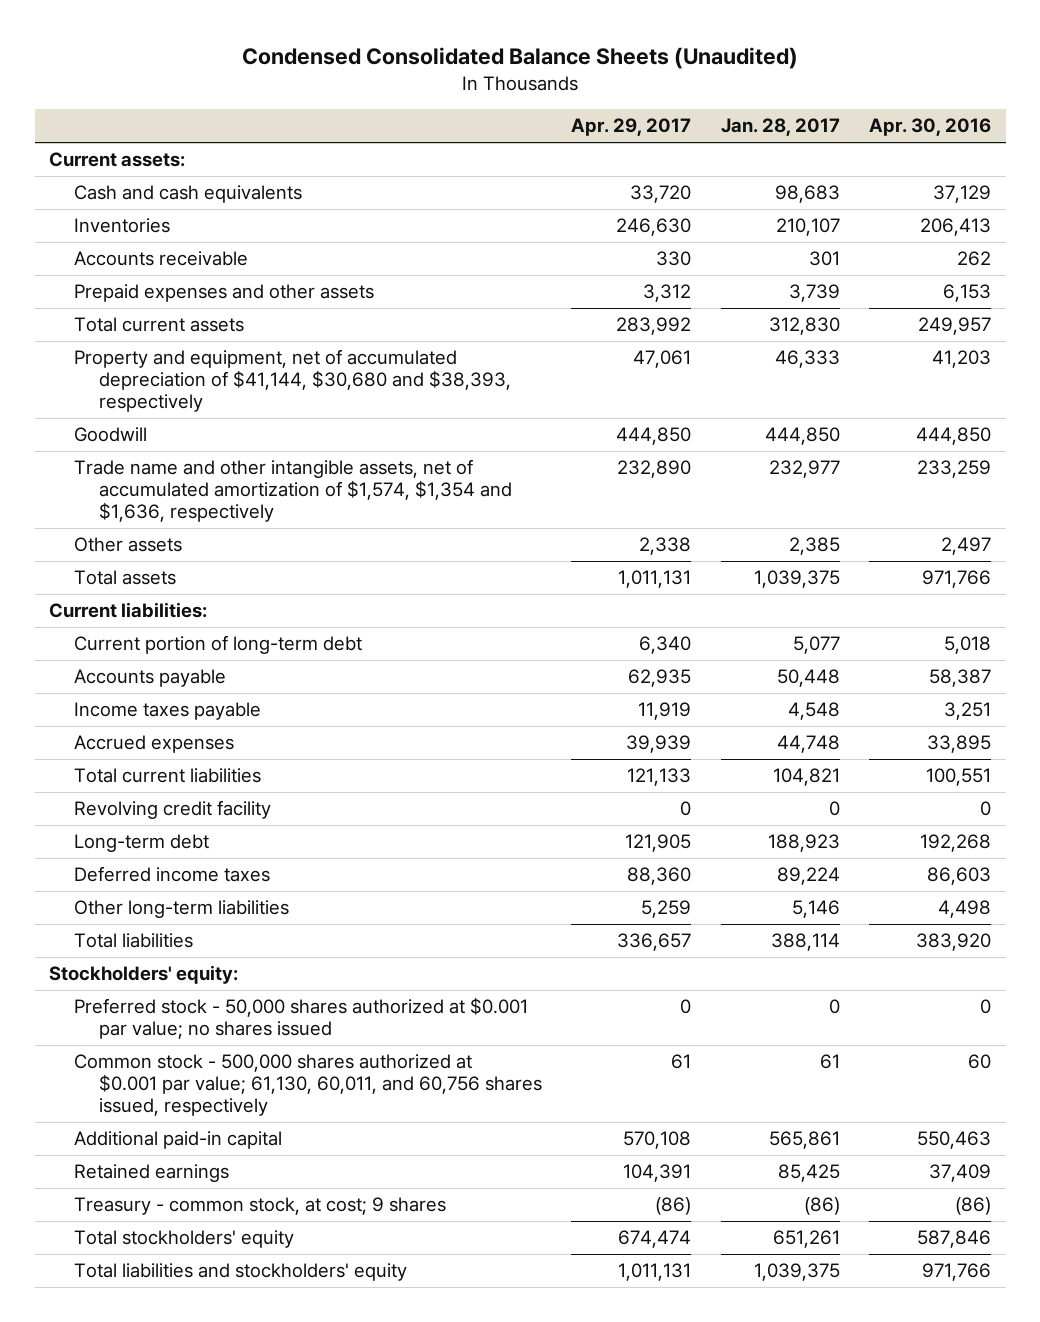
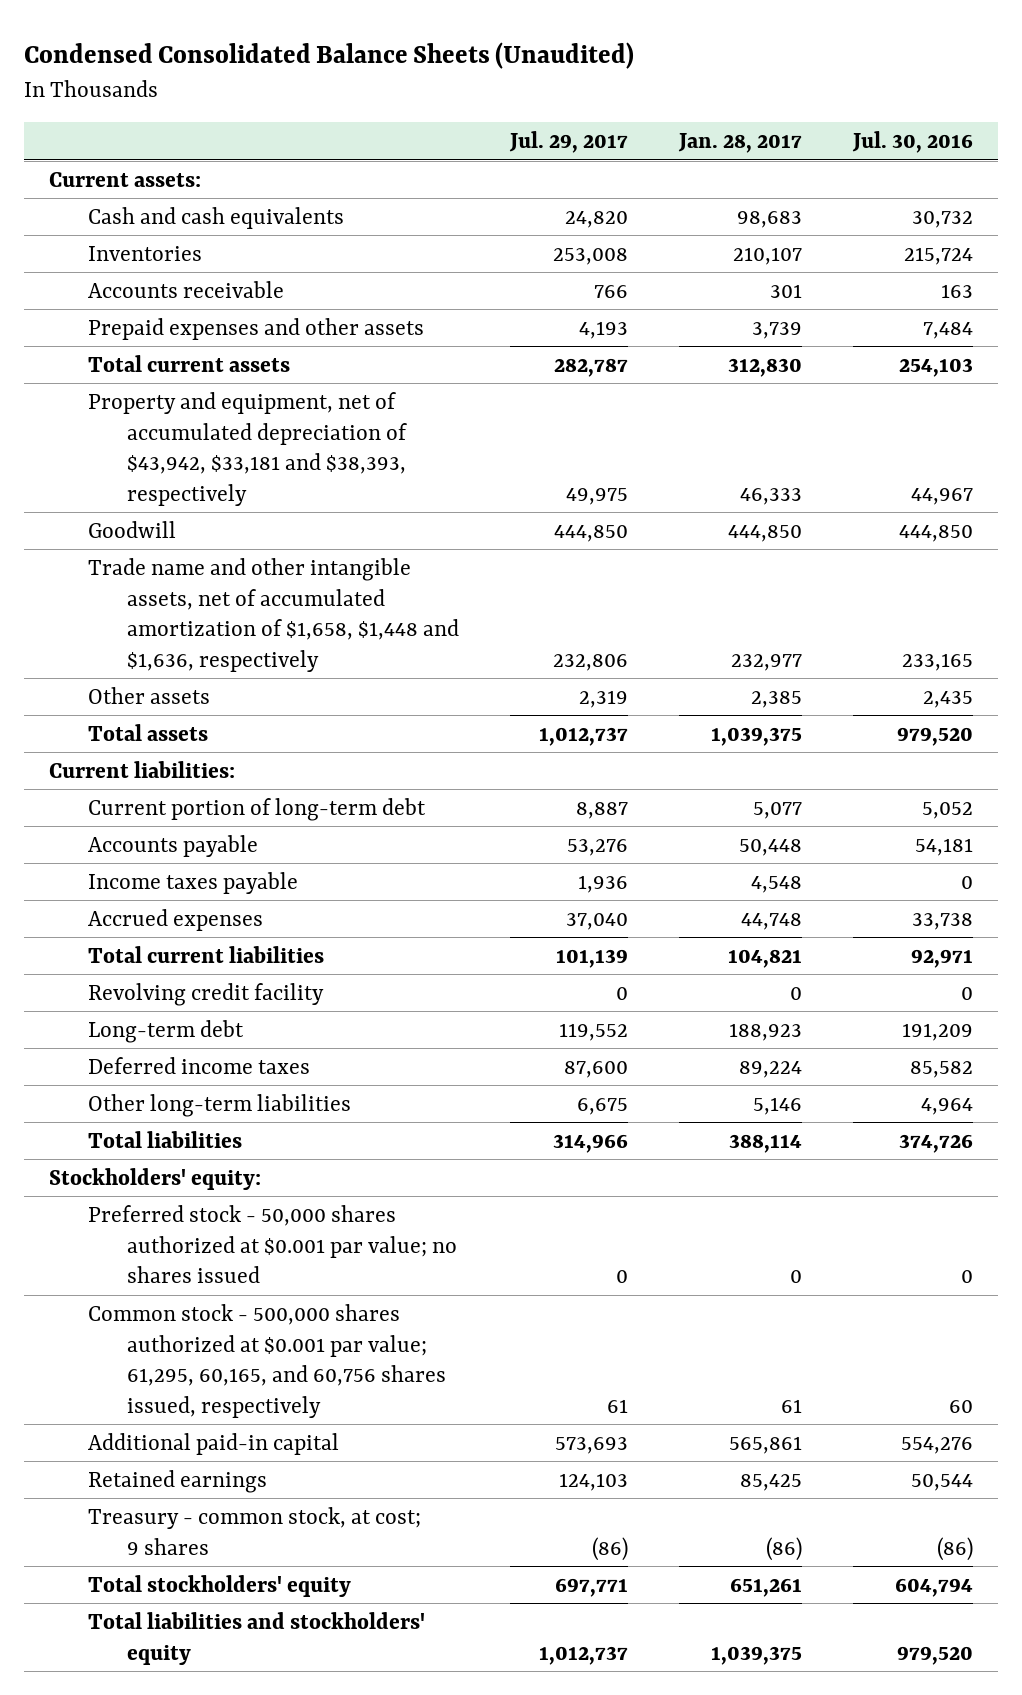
- | Apr. 29, 2017 | Jan. 28, 2017 | Apr. 30, 2016
+ | Jul. 29, 2017 | Jan. 28, 2017 | Jul. 30, 2016
- Property and equipment, net of accumulated depreciation of $41,144, $30,680 and $38,393, respectively | 47,061 | 46,333 | 41,203
+ Property and equipment, net of accumulated depreciation of $43,942, $33,181 and $38,393, respectively | 49,975 | 46,333 | 44,967
- Trade name and other intangible assets, net of accumulated amortization of $1,574, $1,354 and $1,636, respectively | 232,890 | 232,977 | 233,259
+ Trade name and other intangible assets, net of accumulated amortization of $1,658, $1,448 and $1,636, respectively | 232,806 | 232,977 | 233,165
- Common stock - 500,000 shares authorized at $0.001 par value; 61,130, 60,011, and 60,756 shares issued, respectively | 61 | 61 | 60
+ Common stock - 500,000 shares authorized at $0.001 par value; 61,295, 60,165, and 60,756 shares issued, respectively | 61 | 61 | 60

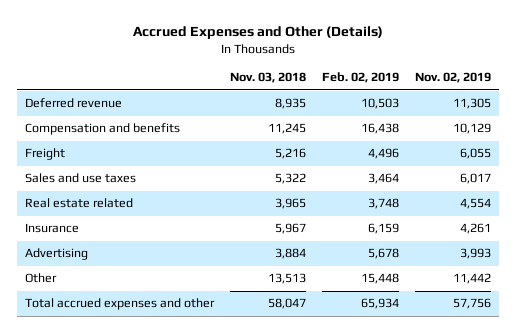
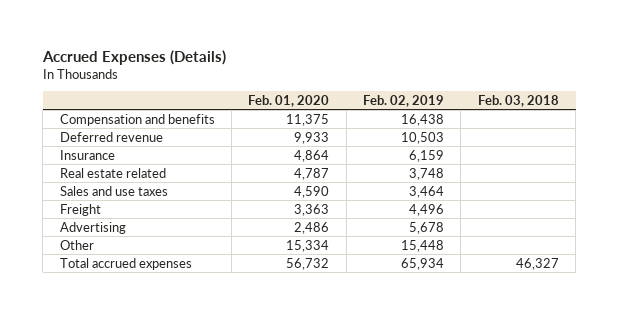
- Accrued Expenses and Other (Details)
+ Accrued Expenses (Details)
- | Nov. 03, 2018 | Feb. 02, 2019 | Nov. 02, 2019
+ | Feb. 01, 2020 | Feb. 02, 2019 | Feb. 03, 2018
moved down: Deferred revenue | 9,933 | 10,503 |
moved down: Real estate related | 4,787 | 3,748 |
moved down: Sales and use taxes | 4,590 | 3,464 |
moved down: Freight | 3,363 | 4,496 |
- Total accrued expenses and other | 58,047 | 65,934 | 57,756
+ Total accrued expenses | 56,732 | 65,934 | 46,327

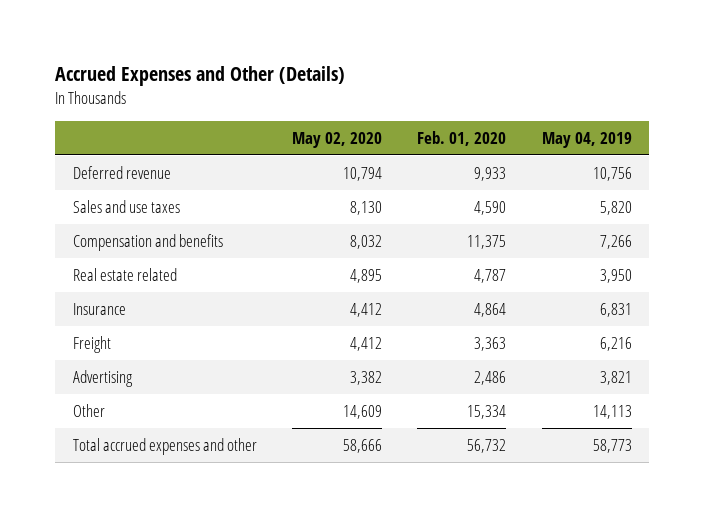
- Accrued Expenses (Details)
+ Accrued Expenses and Other (Details)
- | Feb. 01, 2020 | Feb. 02, 2019 | Feb. 03, 2018
+ | May 02, 2020 | Feb. 01, 2020 | May 04, 2019
moved down: Compensation and benefits | 8,032 | 11,375 | 7,266
moved down: Real estate related | 4,895 | 4,787 | 3,950
moved down: Insurance | 4,412 | 4,864 | 6,831
- Total accrued expenses | 56,732 | 65,934 | 46,327
+ Total accrued expenses and other | 58,666 | 56,732 | 58,773

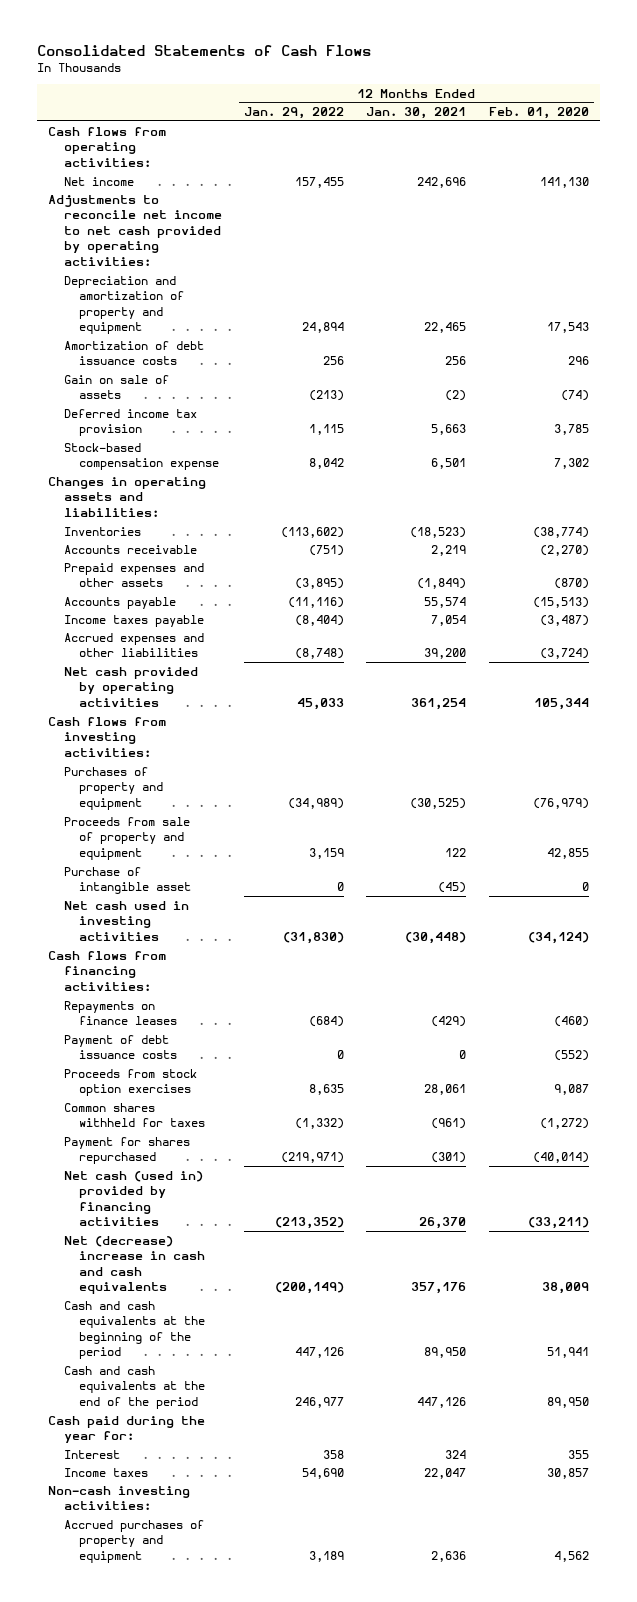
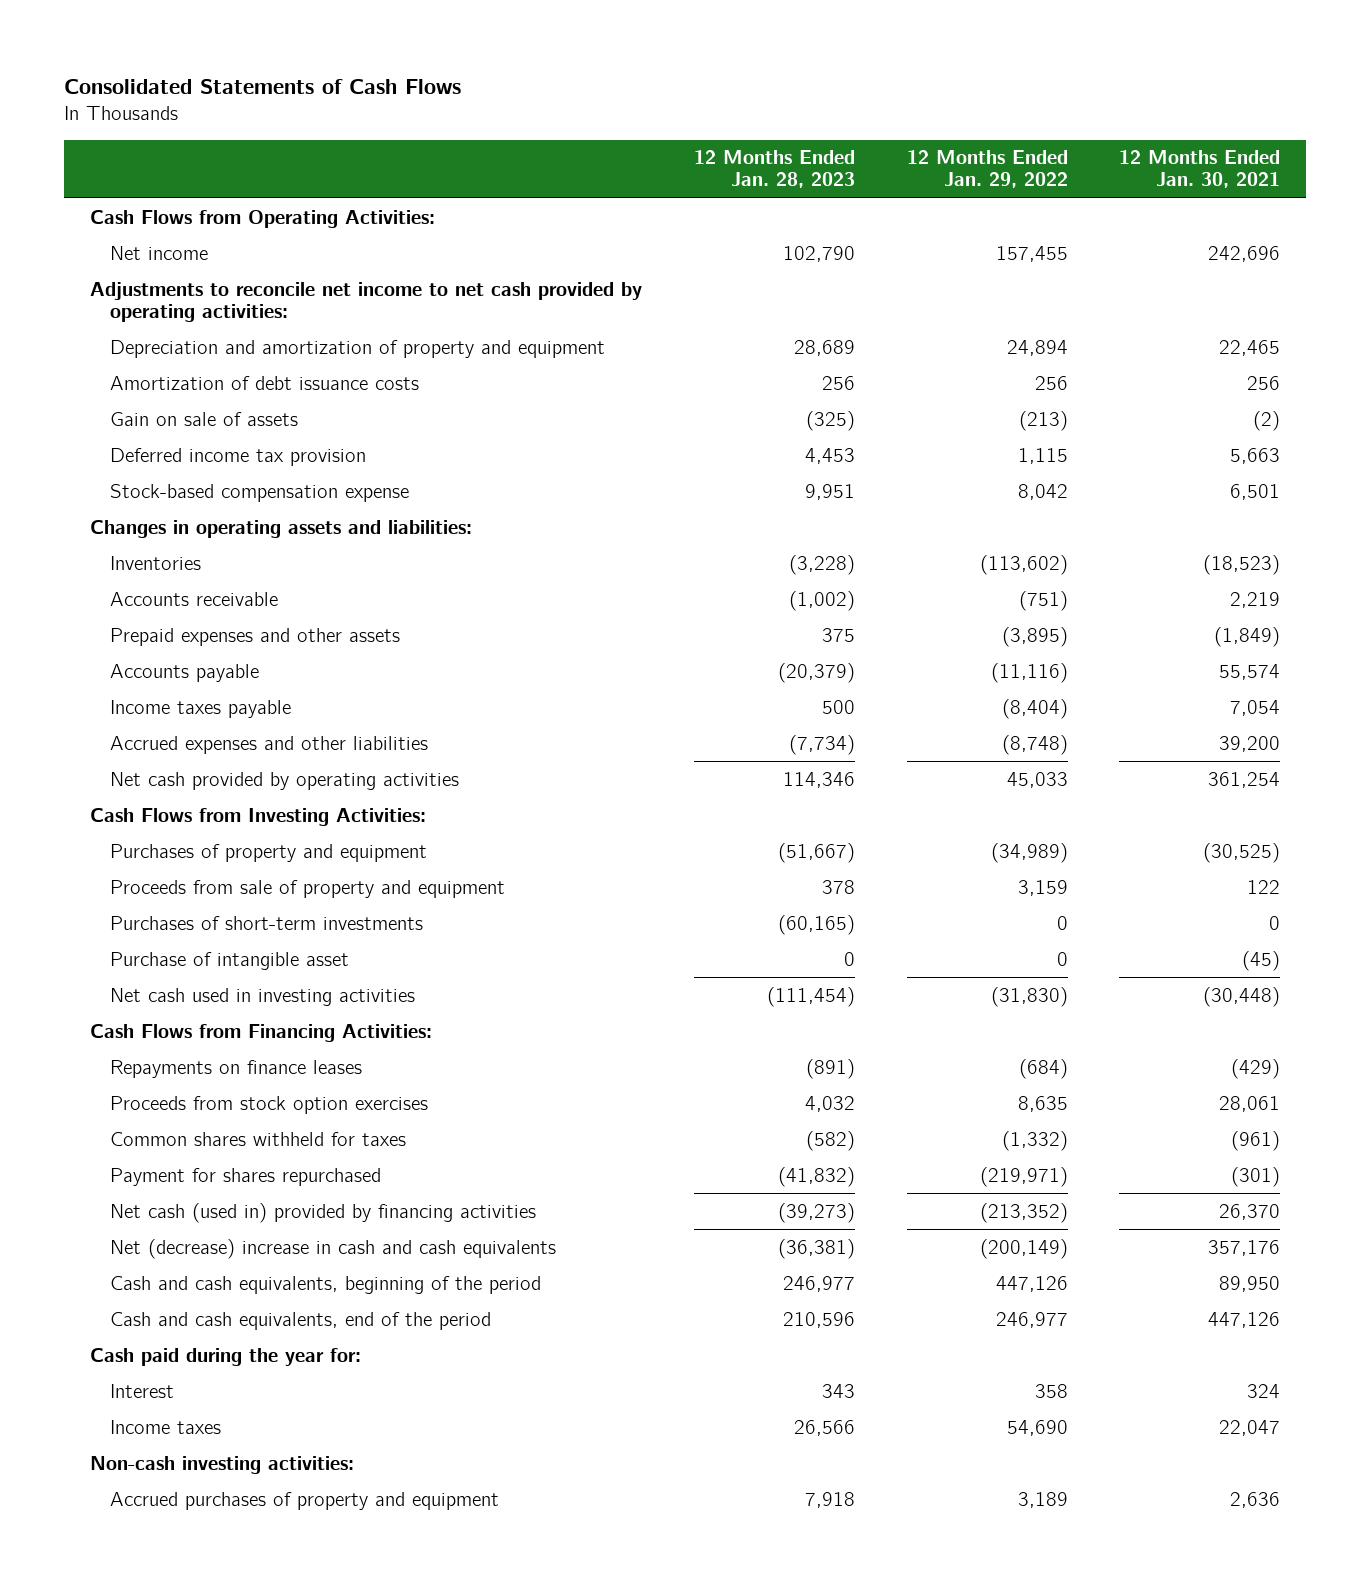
- | 12 Months Ended Jan. 29, 2022 | 12 Months Ended Jan. 30, 2021 | 12 Months Ended Feb. 01, 2020
+ | 12 Months Ended Jan. 28, 2023 | 12 Months Ended Jan. 29, 2022 | 12 Months Ended Jan. 30, 2021
- Cash flows from operating activities:
+ Cash Flows from Operating Activities:
- Cash flows from investing activities:
+ Cash Flows from Investing Activities:
+ Purchases of short-term investments | (60,165) | 0 | 0
- Cash flows from financing activities:
+ Cash Flows from Financing Activities:
- Payment of debt issuance costs | 0 | 0 | (552)
- Cash and cash equivalents at the beginning of the period | 447,126 | 89,950 | 51,941
- Cash and cash equivalents at the end of the period | 246,977 | 447,126 | 89,950
+ Cash and cash equivalents, beginning of the period | 246,977 | 447,126 | 89,950
+ Cash and cash equivalents, end of the period | 210,596 | 246,977 | 447,126

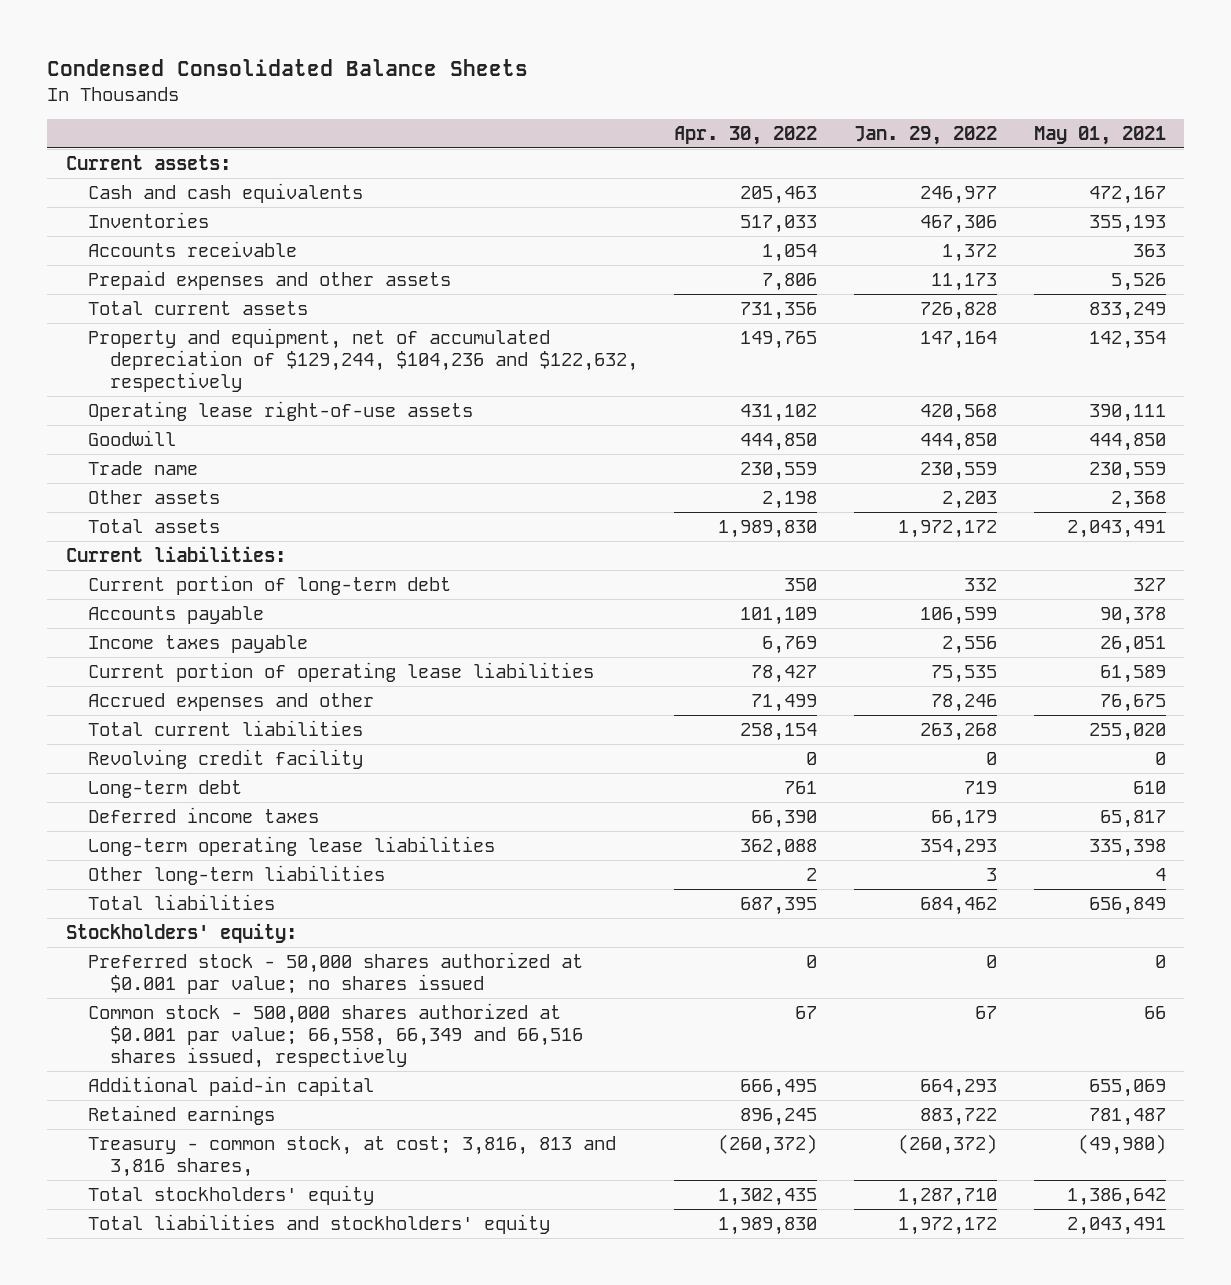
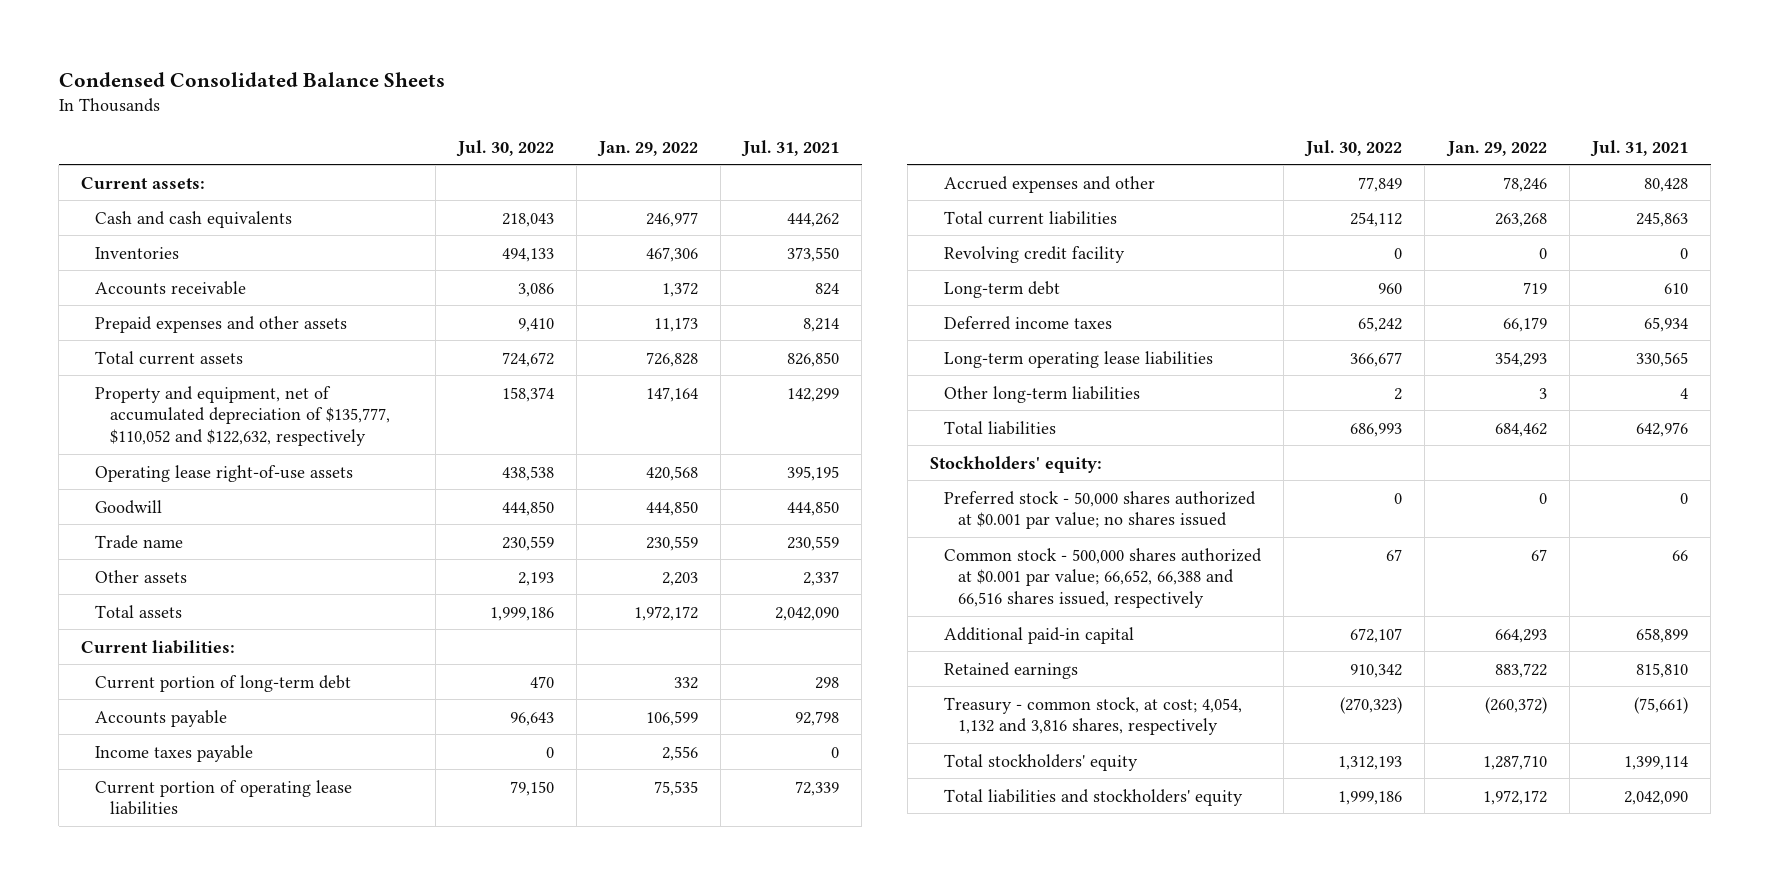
- | Apr. 30, 2022 | Jan. 29, 2022 | May 01, 2021
+ | Jul. 30, 2022 | Jan. 29, 2022 | Jul. 31, 2021
- Property and equipment, net of accumulated depreciation of $129,244, $104,236 and $122,632, respectively | 149,765 | 147,164 | 142,354
+ Property and equipment, net of accumulated depreciation of $135,777, $110,052 and $122,632, respectively | 158,374 | 147,164 | 142,299
- Common stock - 500,000 shares authorized at $0.001 par value; 66,558, 66,349 and 66,516 shares issued, respectively | 67 | 67 | 66
+ Common stock - 500,000 shares authorized at $0.001 par value; 66,652, 66,388 and 66,516 shares issued, respectively | 67 | 67 | 66
- Treasury - common stock, at cost; 3,816, 813 and 3,816 shares, | (260,372) | (260,372) | (49,980)
+ Treasury - common stock, at cost; 4,054, 1,132 and 3,816 shares, respectively | (270,323) | (260,372) | (75,661)

